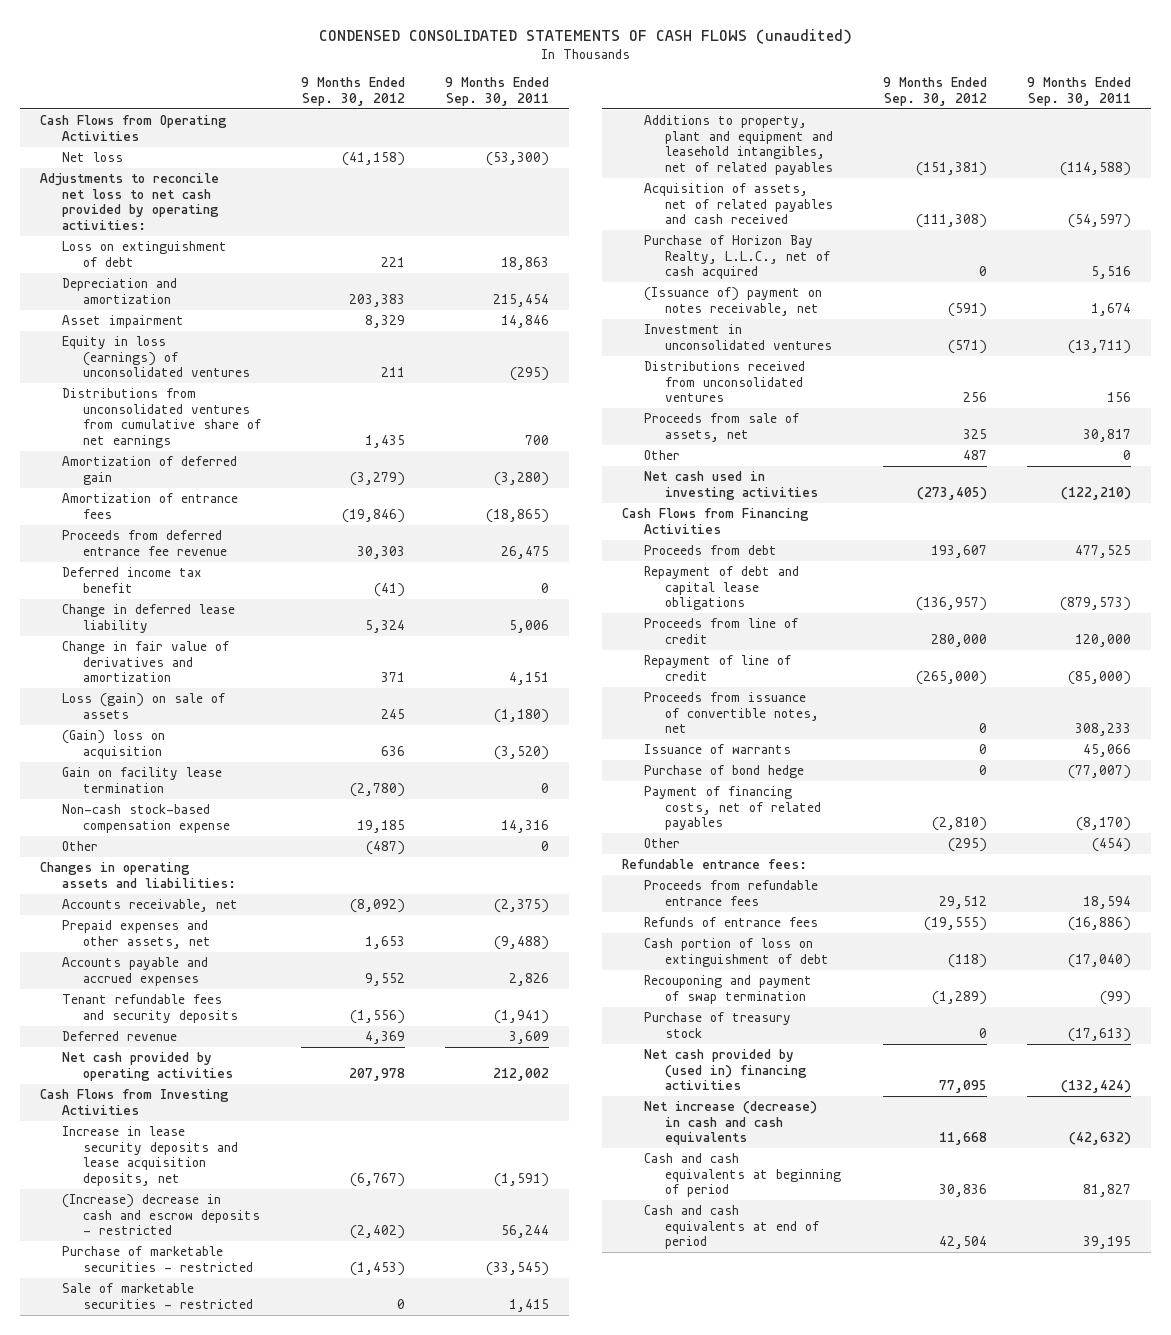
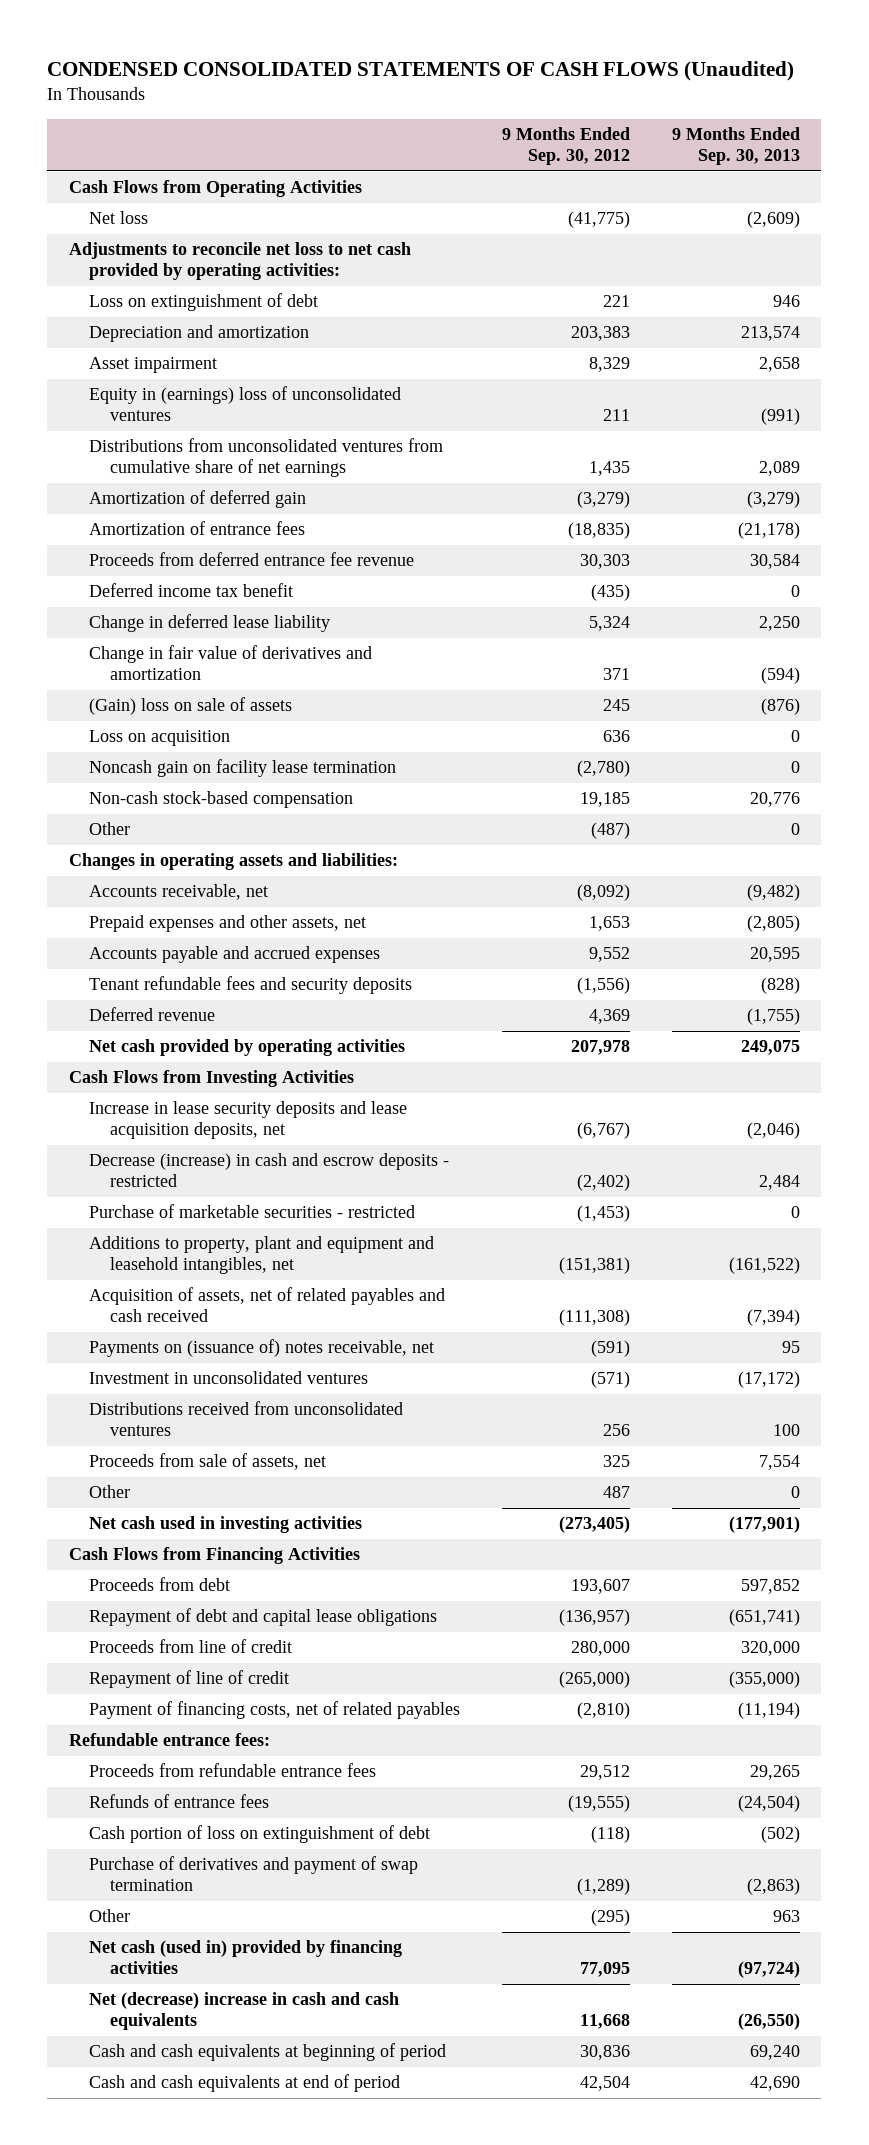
- CONDENSED CONSOLIDATED STATEMENTS OF CASH FLOWS (unaudited)
+ CONDENSED CONSOLIDATED STATEMENTS OF CASH FLOWS (Unaudited)
- | 9 Months Ended Sep. 30, 2012 | 9 Months Ended Sep. 30, 2011
+ | 9 Months Ended Sep. 30, 2012 | 9 Months Ended Sep. 30, 2013
- Net loss | (41,158) | (53,300)
+ Net loss | (41,775) | (2,609)
- Equity in loss (earnings) of unconsolidated ventures | 211 | (295)
+ Equity in (earnings) loss of unconsolidated ventures | 211 | (991)
- Amortization of entrance fees | (19,846) | (18,865)
+ Amortization of entrance fees | (18,835) | (21,178)
- Deferred income tax benefit | (41) | 0
+ Deferred income tax benefit | (435) | 0
- Loss (gain) on sale of assets | 245 | (1,180)
- (Gain) loss on acquisition | 636 | (3,520)
- Gain on facility lease termination | (2,780) | 0
- Non-cash stock-based compensation expense | 19,185 | 14,316
+ (Gain) loss on sale of assets | 245 | (876)
+ Loss on acquisition | 636 | 0
+ Noncash gain on facility lease termination | (2,780) | 0
+ Non-cash stock-based compensation | 19,185 | 20,776
- (Increase) decrease in cash and escrow deposits - restricted | (2,402) | 56,244
+ Decrease (increase) in cash and escrow deposits - restricted | (2,402) | 2,484
- Sale of marketable securities - restricted | 0 | 1,415
- Additions to property, plant and equipment and leasehold intangibles, net of related payables | (151,381) | (114,588)
+ Additions to property, plant and equipment and leasehold intangibles, net | (151,381) | (161,522)
- Purchase of Horizon Bay Realty, L.L.C., net of cash acquired | 0 | 5,516
- (Issuance of) payment on notes receivable, net | (591) | 1,674
+ Payments on (issuance of) notes receivable, net | (591) | 95
- Proceeds from issuance of convertible notes, net | 0 | 308,233
- Issuance of warrants | 0 | 45,066
- Purchase of bond hedge | 0 | (77,007)
- Recouponing and payment of swap termination | (1,289) | (99)
- Purchase of treasury stock | 0 | (17,613)
- Net cash provided by (used in) financing activities | 77,095 | (132,424)
- Net increase (decrease) in cash and cash equivalents | 11,668 | (42,632)
+ Purchase of derivatives and payment of swap termination | (1,289) | (2,863)
moved down: Other | (295) | 963
+ Net cash (used in) provided by financing activities | 77,095 | (97,724)
+ Net (decrease) increase in cash and cash equivalents | 11,668 | (26,550)

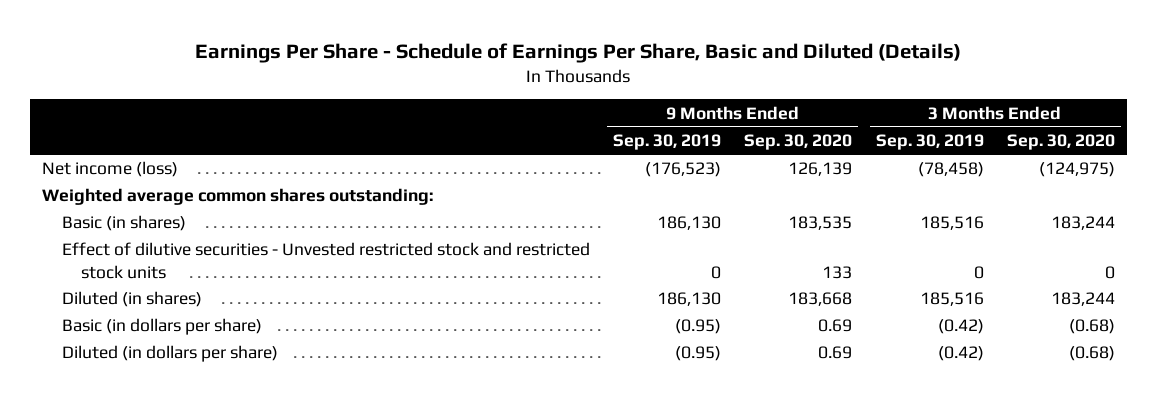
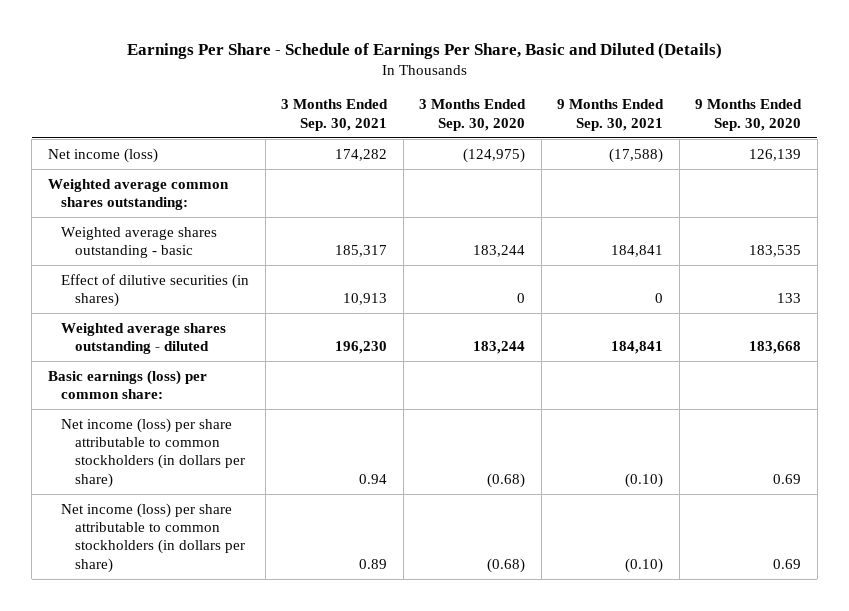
- | 9 Months Ended Sep. 30, 2019 | 9 Months Ended Sep. 30, 2020 | 3 Months Ended Sep. 30, 2019 | 3 Months Ended Sep. 30, 2020
+ | 3 Months Ended Sep. 30, 2021 | 3 Months Ended Sep. 30, 2020 | 9 Months Ended Sep. 30, 2021 | 9 Months Ended Sep. 30, 2020
- Basic (in shares) | 186,130 | 183,535 | 185,516 | 183,244
- Effect of dilutive securities - Unvested restricted stock and restricted stock units | 0 | 133 | 0 | 0
- Diluted (in shares) | 186,130 | 183,668 | 185,516 | 183,244
- Basic (in dollars per share) | (0.95) | 0.69 | (0.42) | (0.68)
- Diluted (in dollars per share) | (0.95) | 0.69 | (0.42) | (0.68)
+ Weighted average shares outstanding - basic | 185,317 | 183,244 | 184,841 | 183,535
+ Effect of dilutive securities (in shares) | 10,913 | 0 | 0 | 133
+ Weighted average shares outstanding - diluted | 196,230 | 183,244 | 184,841 | 183,668
+ Basic earnings (loss) per common share:
+ Net income (loss) per share attributable to common stockholders (in dollars per share) | 0.94 | (0.68) | (0.10) | 0.69
+ Net income (loss) per share attributable to common stockholders (in dollars per share) | 0.89 | (0.68) | (0.10) | 0.69

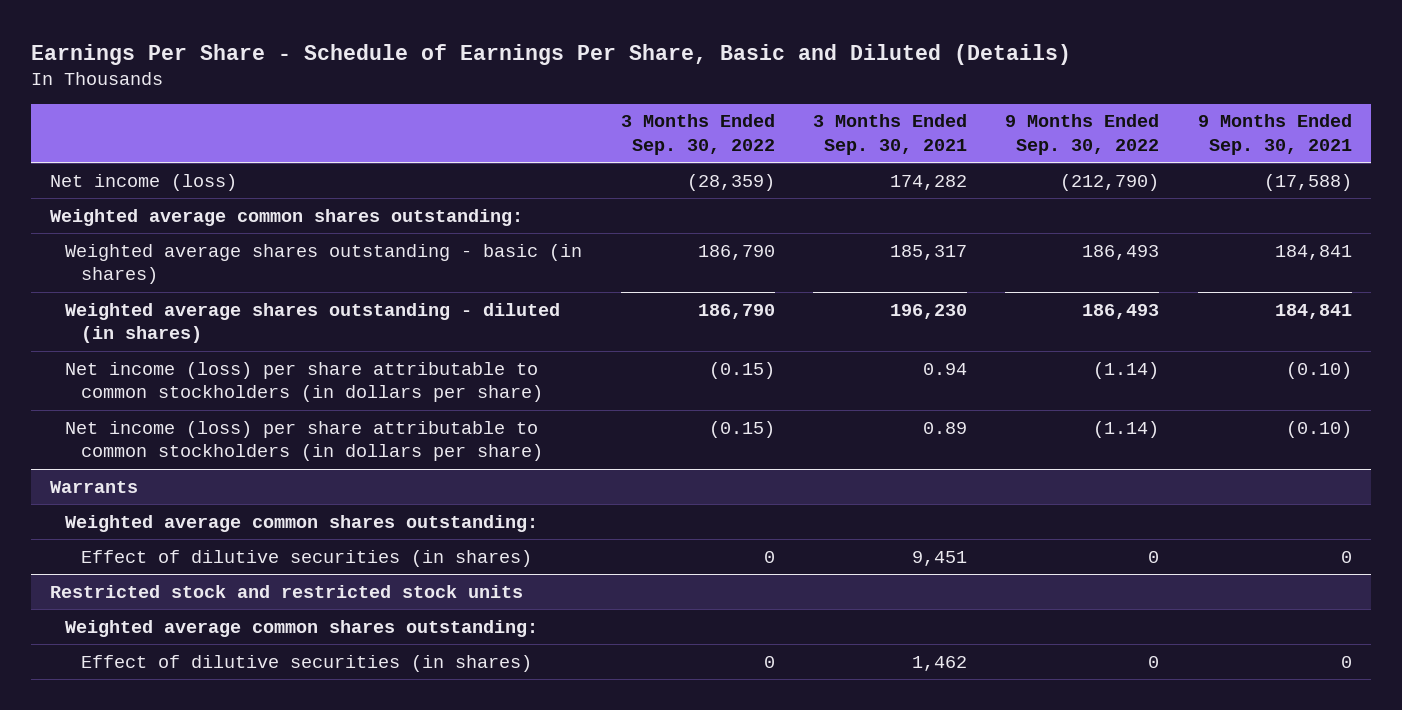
- | 3 Months Ended Sep. 30, 2021 | 3 Months Ended Sep. 30, 2020 | 9 Months Ended Sep. 30, 2021 | 9 Months Ended Sep. 30, 2020
+ | 3 Months Ended Sep. 30, 2022 | 3 Months Ended Sep. 30, 2021 | 9 Months Ended Sep. 30, 2022 | 9 Months Ended Sep. 30, 2021
- Weighted average shares outstanding - basic | 185,317 | 183,244 | 184,841 | 183,535
- Effect of dilutive securities (in shares) | 10,913 | 0 | 0 | 133
- Weighted average shares outstanding - diluted | 196,230 | 183,244 | 184,841 | 183,668
- Basic earnings (loss) per common share:
+ Weighted average shares outstanding - basic (in shares) | 186,790 | 185,317 | 186,493 | 184,841
+ Weighted average shares outstanding - diluted (in shares) | 186,790 | 196,230 | 186,493 | 184,841
+ Warrants
+ Weighted average common shares outstanding:
+ Effect of dilutive securities (in shares) | 0 | 9,451 | 0 | 0
+ Restricted stock and restricted stock units
+ Weighted average common shares outstanding:
+ Effect of dilutive securities (in shares) | 0 | 1,462 | 0 | 0

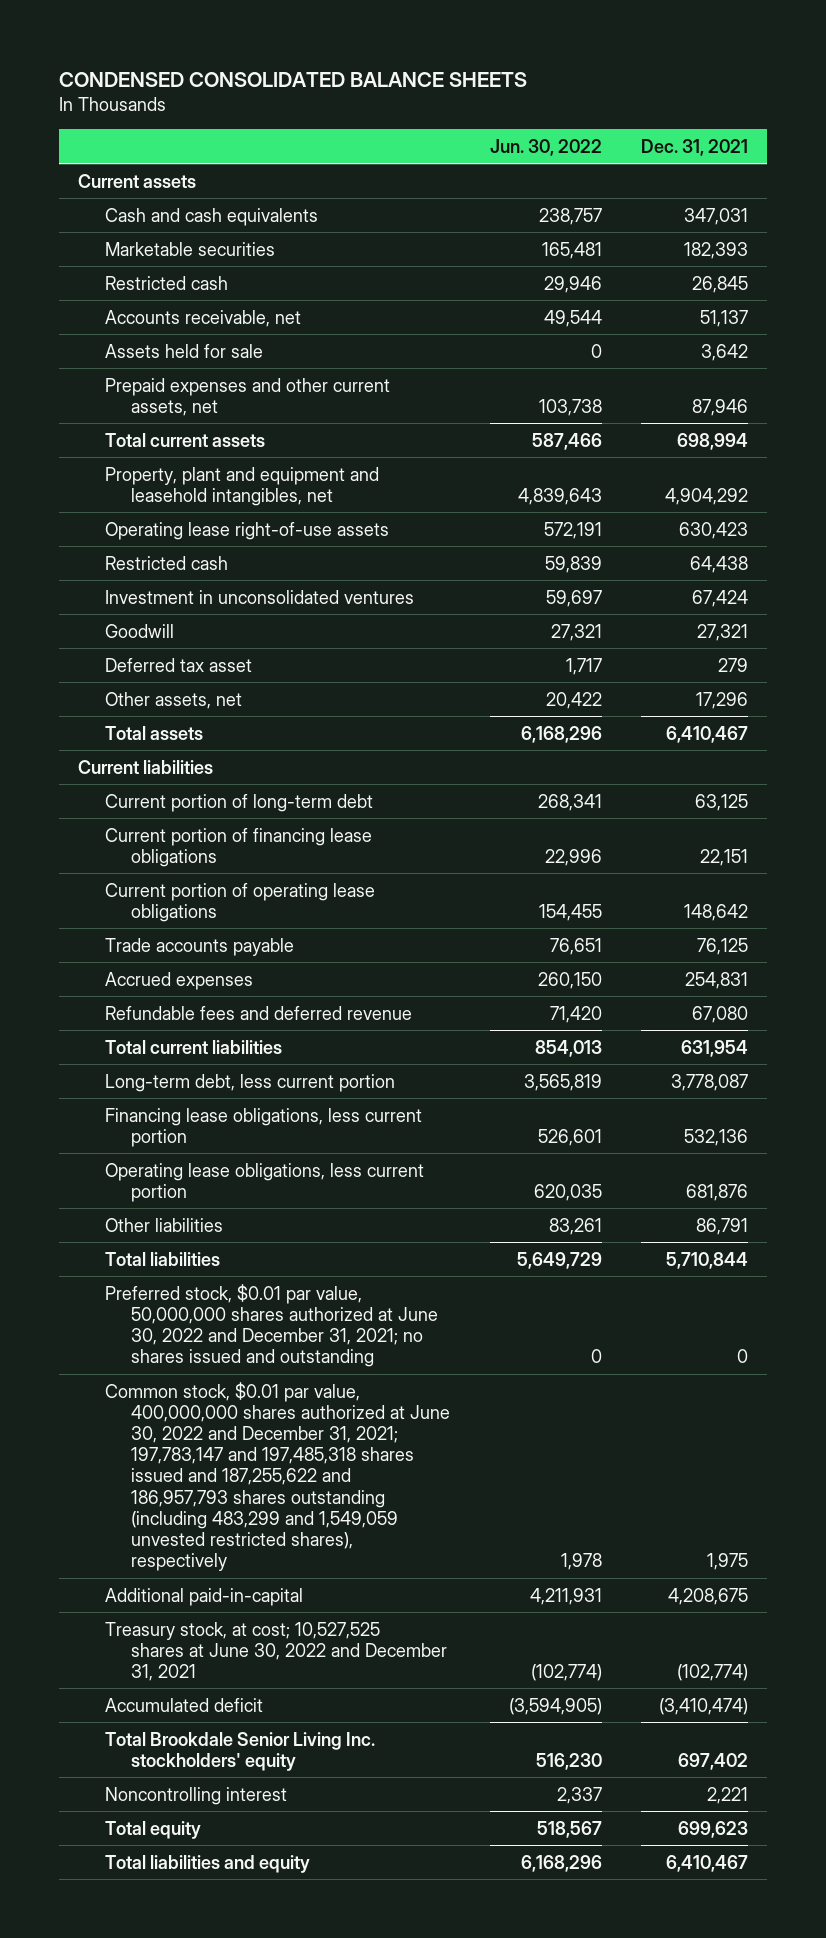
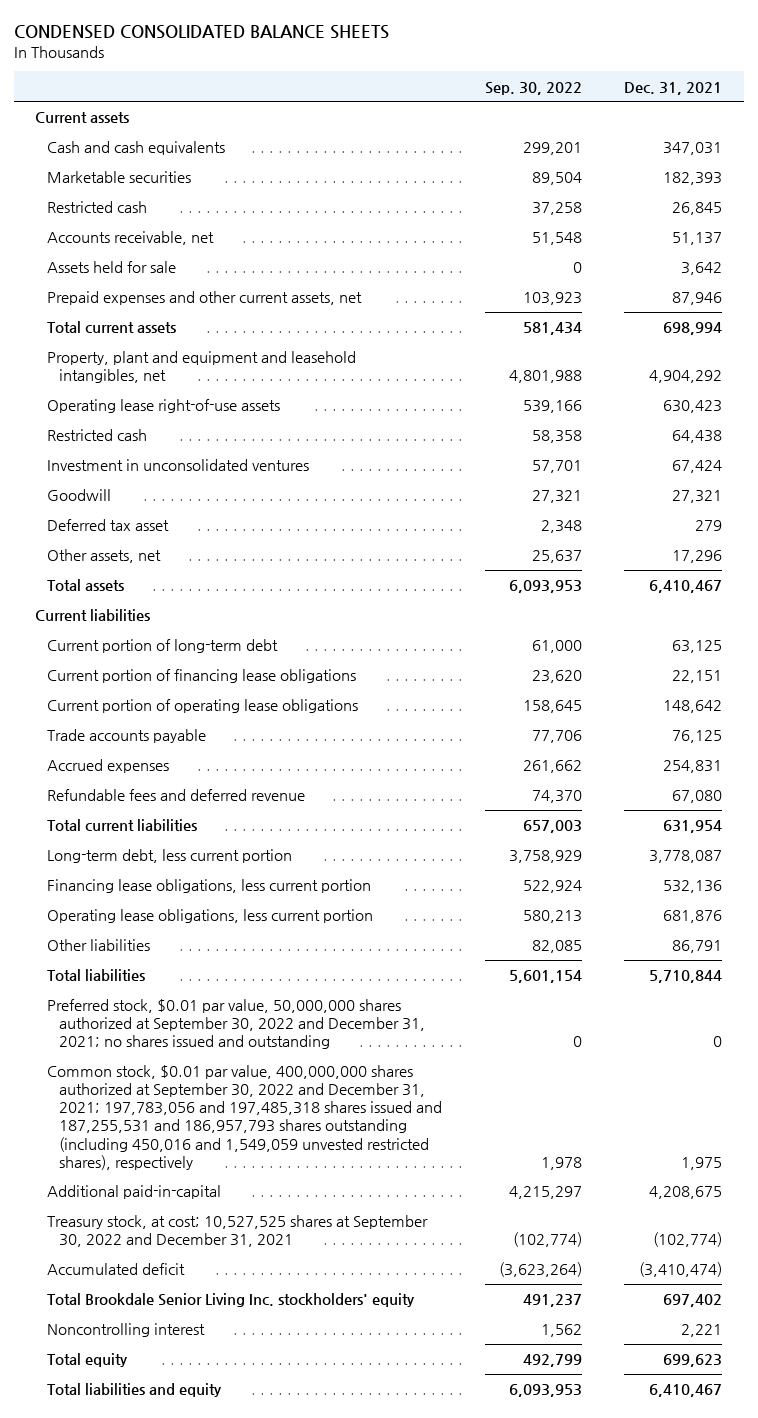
- | Jun. 30, 2022 | Dec. 31, 2021
+ | Sep. 30, 2022 | Dec. 31, 2021
- Preferred stock, $0.01 par value, 50,000,000 shares authorized at June 30, 2022 and December 31, 2021; no shares issued and outstanding | 0 | 0
- Common stock, $0.01 par value, 400,000,000 shares authorized at June 30, 2022 and December 31, 2021; 197,783,147 and 197,485,318 shares issued and 187,255,622 and 186,957,793 shares outstanding (including 483,299 and 1,549,059 unvested restricted shares), respectively | 1,978 | 1,975
+ Preferred stock, $0.01 par value, 50,000,000 shares authorized at September 30, 2022 and December 31, 2021; no shares issued and outstanding | 0 | 0
+ Common stock, $0.01 par value, 400,000,000 shares authorized at September 30, 2022 and December 31, 2021; 197,783,056 and 197,485,318 shares issued and 187,255,531 and 186,957,793 shares outstanding (including 450,016 and 1,549,059 unvested restricted shares), respectively | 1,978 | 1,975
- Treasury stock, at cost; 10,527,525 shares at June 30, 2022 and December 31, 2021 | (102,774) | (102,774)
+ Treasury stock, at cost; 10,527,525 shares at September 30, 2022 and December 31, 2021 | (102,774) | (102,774)

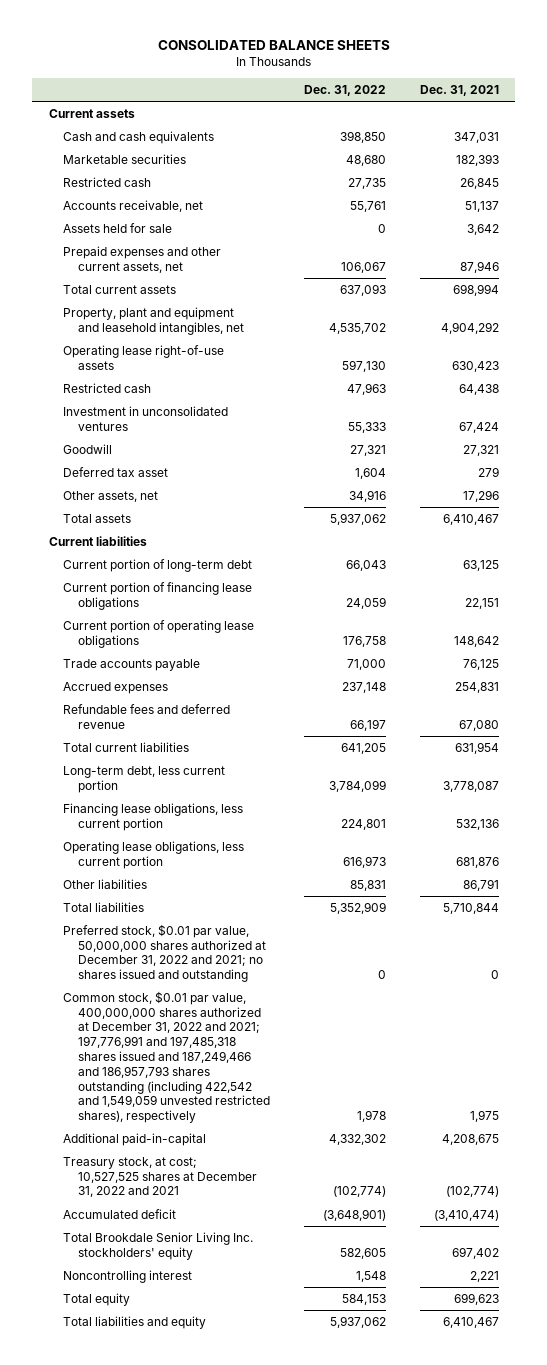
- CONDENSED CONSOLIDATED BALANCE SHEETS
+ CONSOLIDATED BALANCE SHEETS
- | Sep. 30, 2022 | Dec. 31, 2021
+ | Dec. 31, 2022 | Dec. 31, 2021
- Preferred stock, $0.01 par value, 50,000,000 shares authorized at September 30, 2022 and December 31, 2021; no shares issued and outstanding | 0 | 0
- Common stock, $0.01 par value, 400,000,000 shares authorized at September 30, 2022 and December 31, 2021; 197,783,056 and 197,485,318 shares issued and 187,255,531 and 186,957,793 shares outstanding (including 450,016 and 1,549,059 unvested restricted shares), respectively | 1,978 | 1,975
+ Preferred stock, $0.01 par value, 50,000,000 shares authorized at December 31, 2022 and 2021; no shares issued and outstanding | 0 | 0
+ Common stock, $0.01 par value, 400,000,000 shares authorized at December 31, 2022 and 2021; 197,776,991 and 197,485,318 shares issued and 187,249,466 and 186,957,793 shares outstanding (including 422,542 and 1,549,059 unvested restricted shares), respectively | 1,978 | 1,975
- Treasury stock, at cost; 10,527,525 shares at September 30, 2022 and December 31, 2021 | (102,774) | (102,774)
+ Treasury stock, at cost; 10,527,525 shares at December 31, 2022 and 2021 | (102,774) | (102,774)

